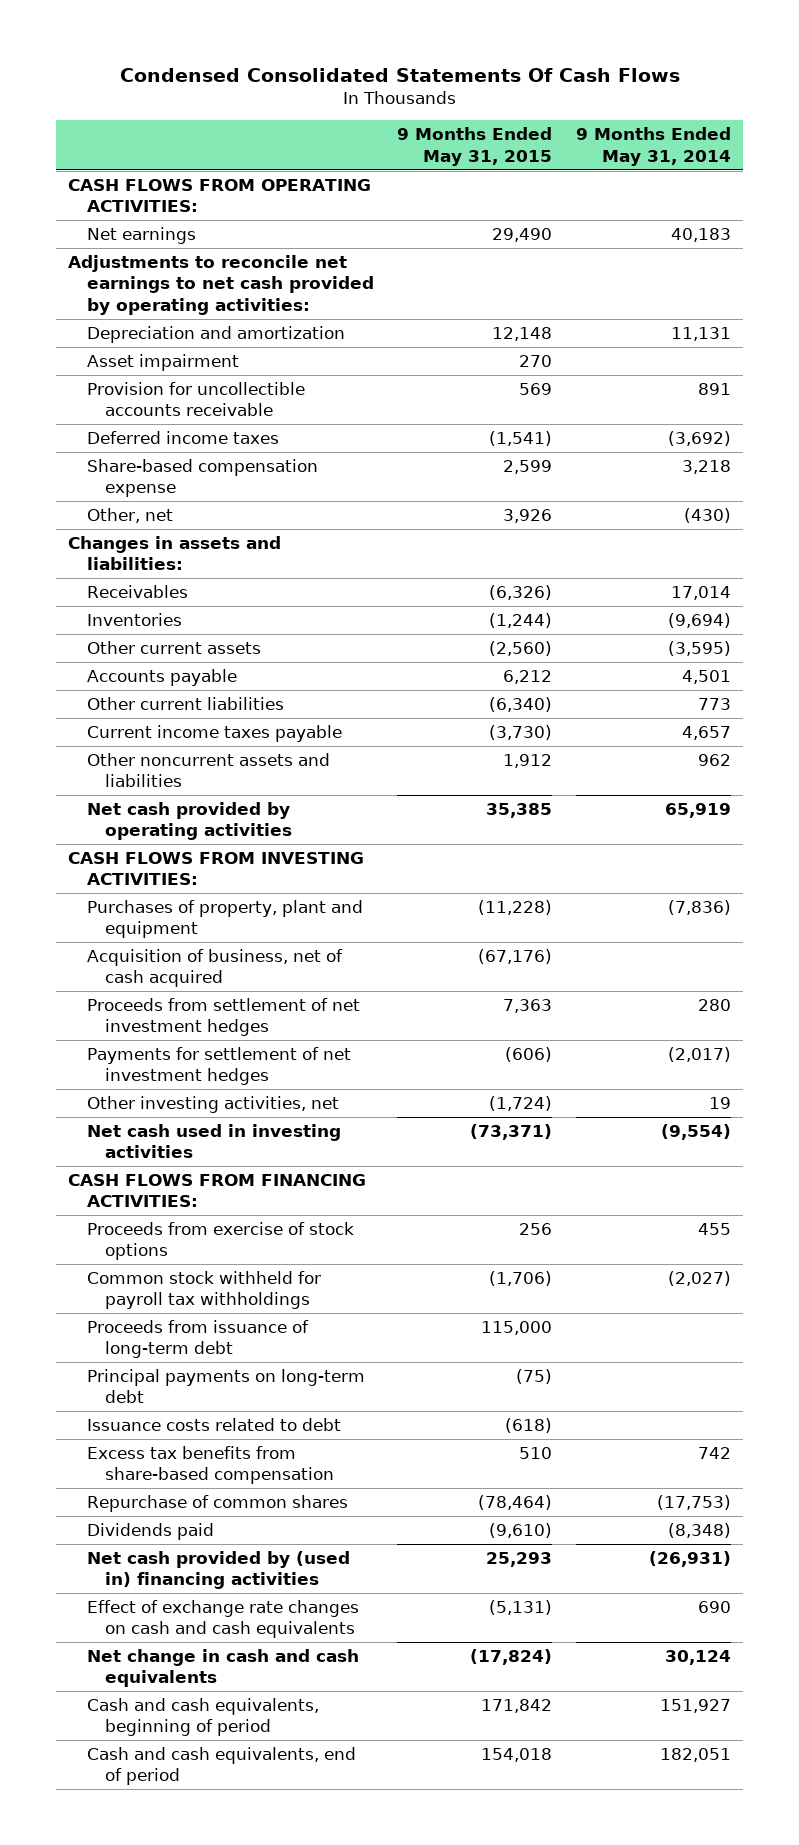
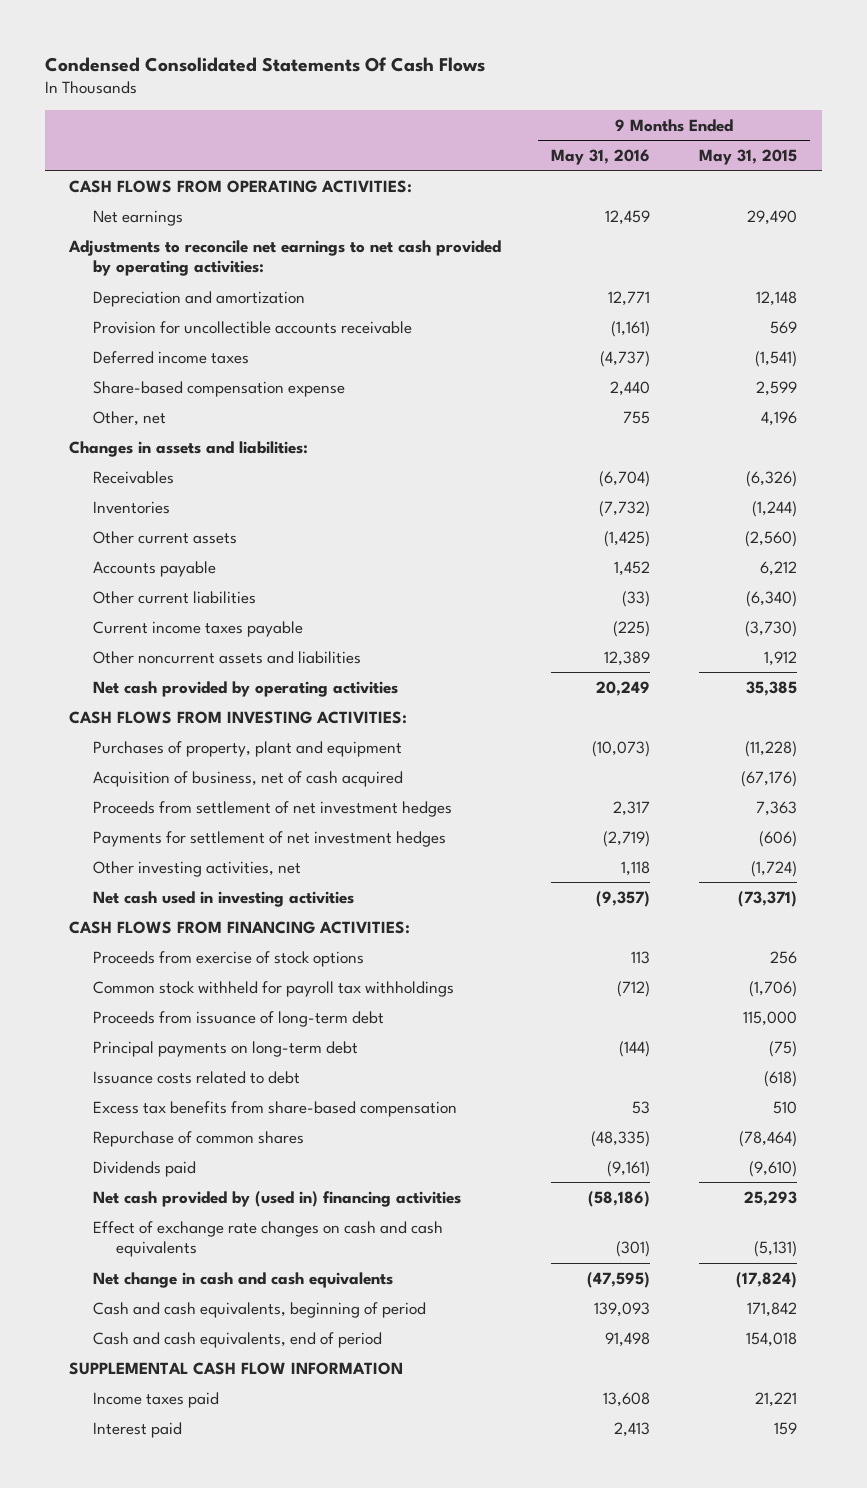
- | 9 Months Ended May 31, 2015 | 9 Months Ended May 31, 2014
+ | 9 Months Ended May 31, 2016 | 9 Months Ended May 31, 2015
- Asset impairment | 270 |
- Other, net | 3,926 | (430)
+ Other, net | 755 | 4,196
+ SUPPLEMENTAL CASH FLOW INFORMATION
+ Income taxes paid | 13,608 | 21,221
+ Interest paid | 2,413 | 159

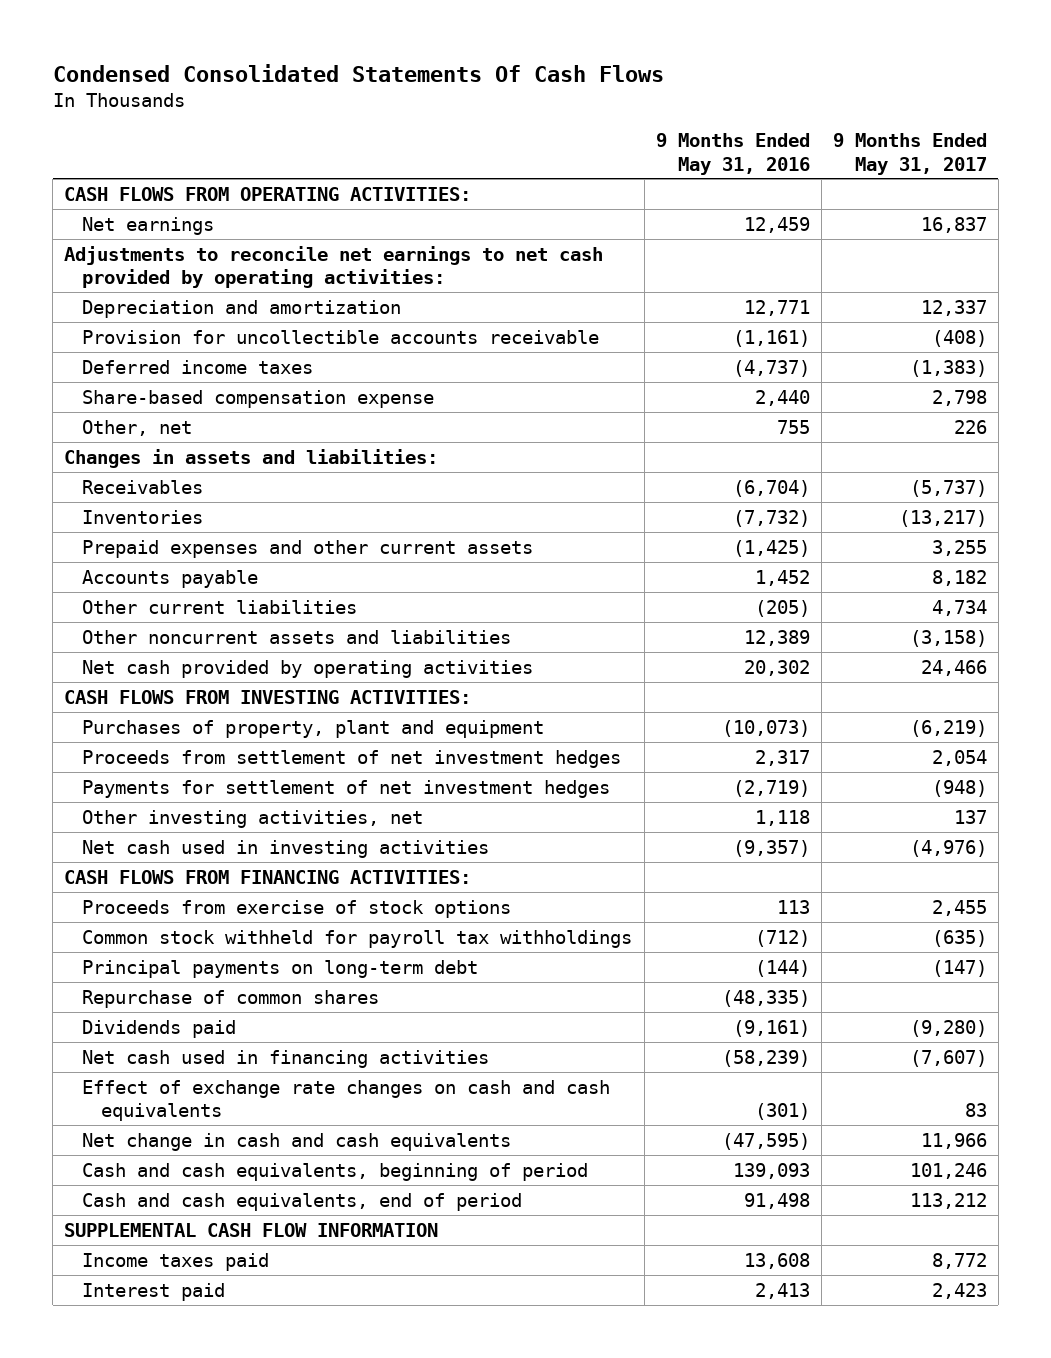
- | 9 Months Ended May 31, 2016 | 9 Months Ended May 31, 2015
+ | 9 Months Ended May 31, 2016 | 9 Months Ended May 31, 2017
- Other current assets | (1,425) | (2,560)
+ Prepaid expenses and other current assets | (1,425) | 3,255
- Other current liabilities | (33) | (6,340)
- Current income taxes payable | (225) | (3,730)
+ Other current liabilities | (205) | 4,734
- Net cash provided by operating activities | 20,249 | 35,385
+ Net cash provided by operating activities | 20,302 | 24,466
- Acquisition of business, net of cash acquired | | (67,176)
- Proceeds from issuance of long-term debt | | 115,000
- Issuance costs related to debt | | (618)
- Excess tax benefits from share-based compensation | 53 | 510
- Net cash provided by (used in) financing activities | (58,186) | 25,293
+ Net cash used in financing activities | (58,239) | (7,607)

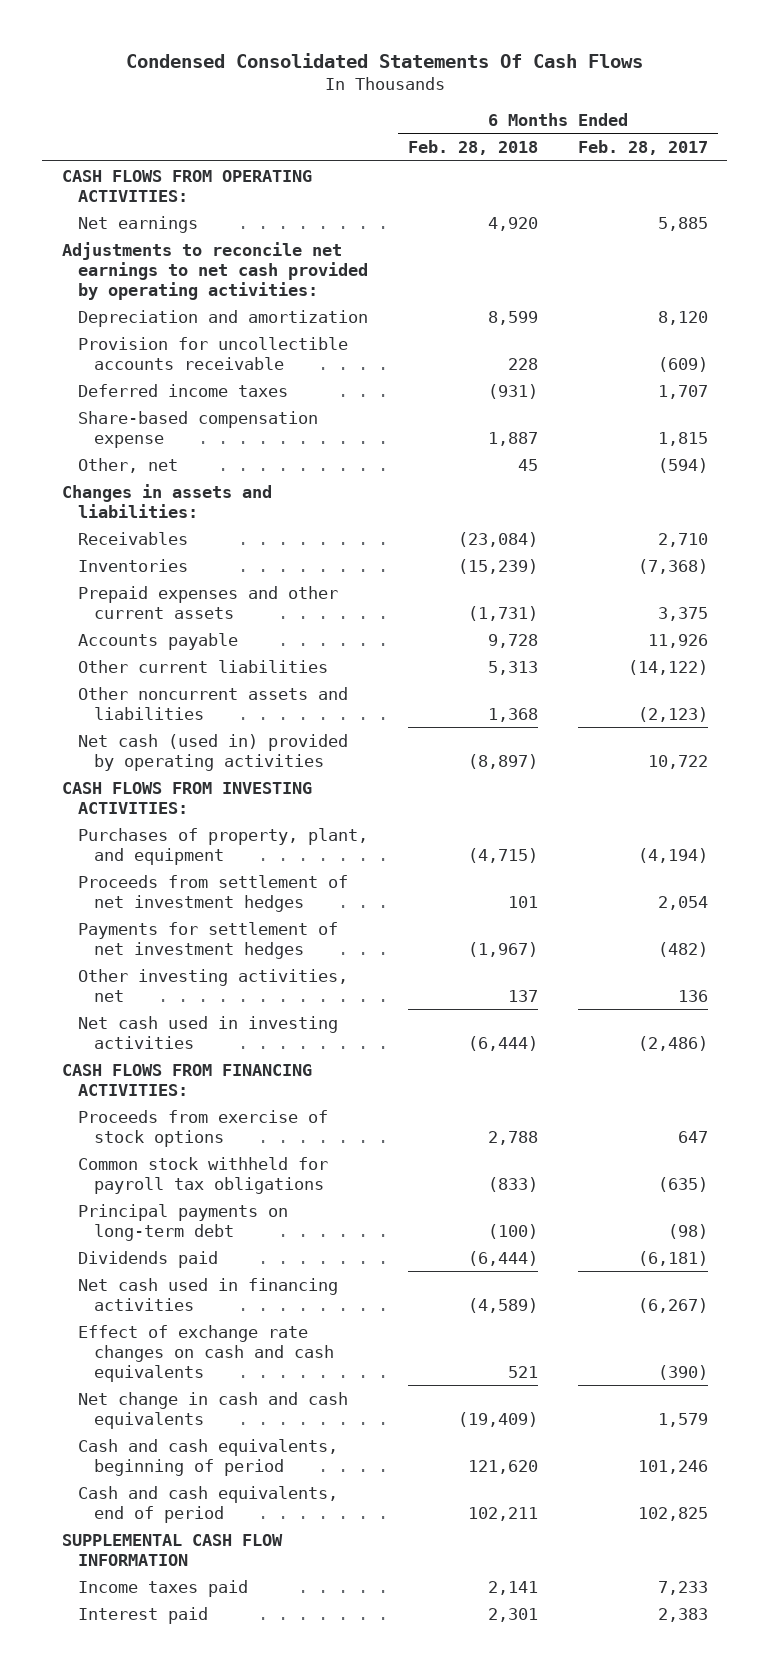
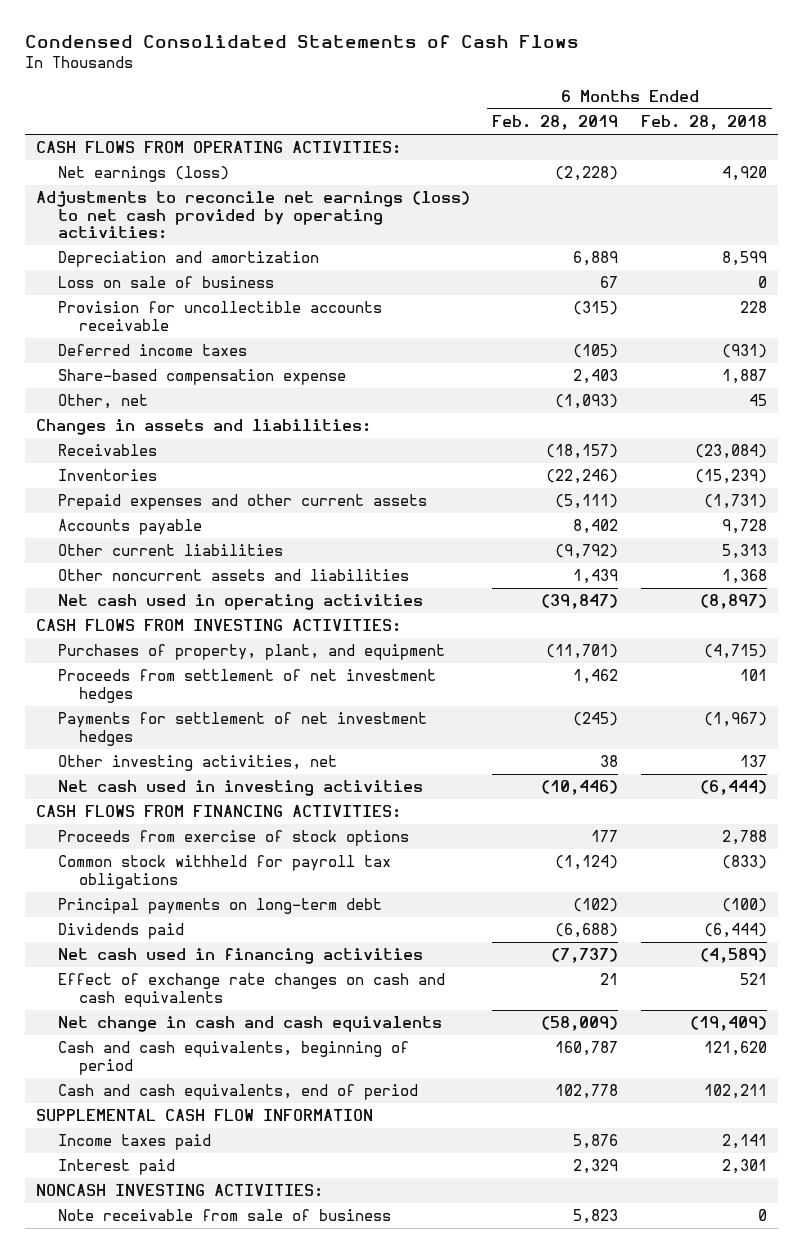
- Condensed Consolidated Statements Of Cash Flows
+ Condensed Consolidated Statements of Cash Flows
- | 6 Months Ended Feb. 28, 2018 | 6 Months Ended Feb. 28, 2017
+ | 6 Months Ended Feb. 28, 2019 | 6 Months Ended Feb. 28, 2018
- Net earnings | 4,920 | 5,885
- Adjustments to reconcile net earnings to net cash provided by operating activities:
+ Net earnings (loss) | (2,228) | 4,920
+ Adjustments to reconcile net earnings (loss) to net cash provided by operating activities:
+ Loss on sale of business | 67 | 0
- Net cash (used in) provided by operating activities | (8,897) | 10,722
+ Net cash used in operating activities | (39,847) | (8,897)
+ NONCASH INVESTING ACTIVITIES:
+ Note receivable from sale of business | 5,823 | 0

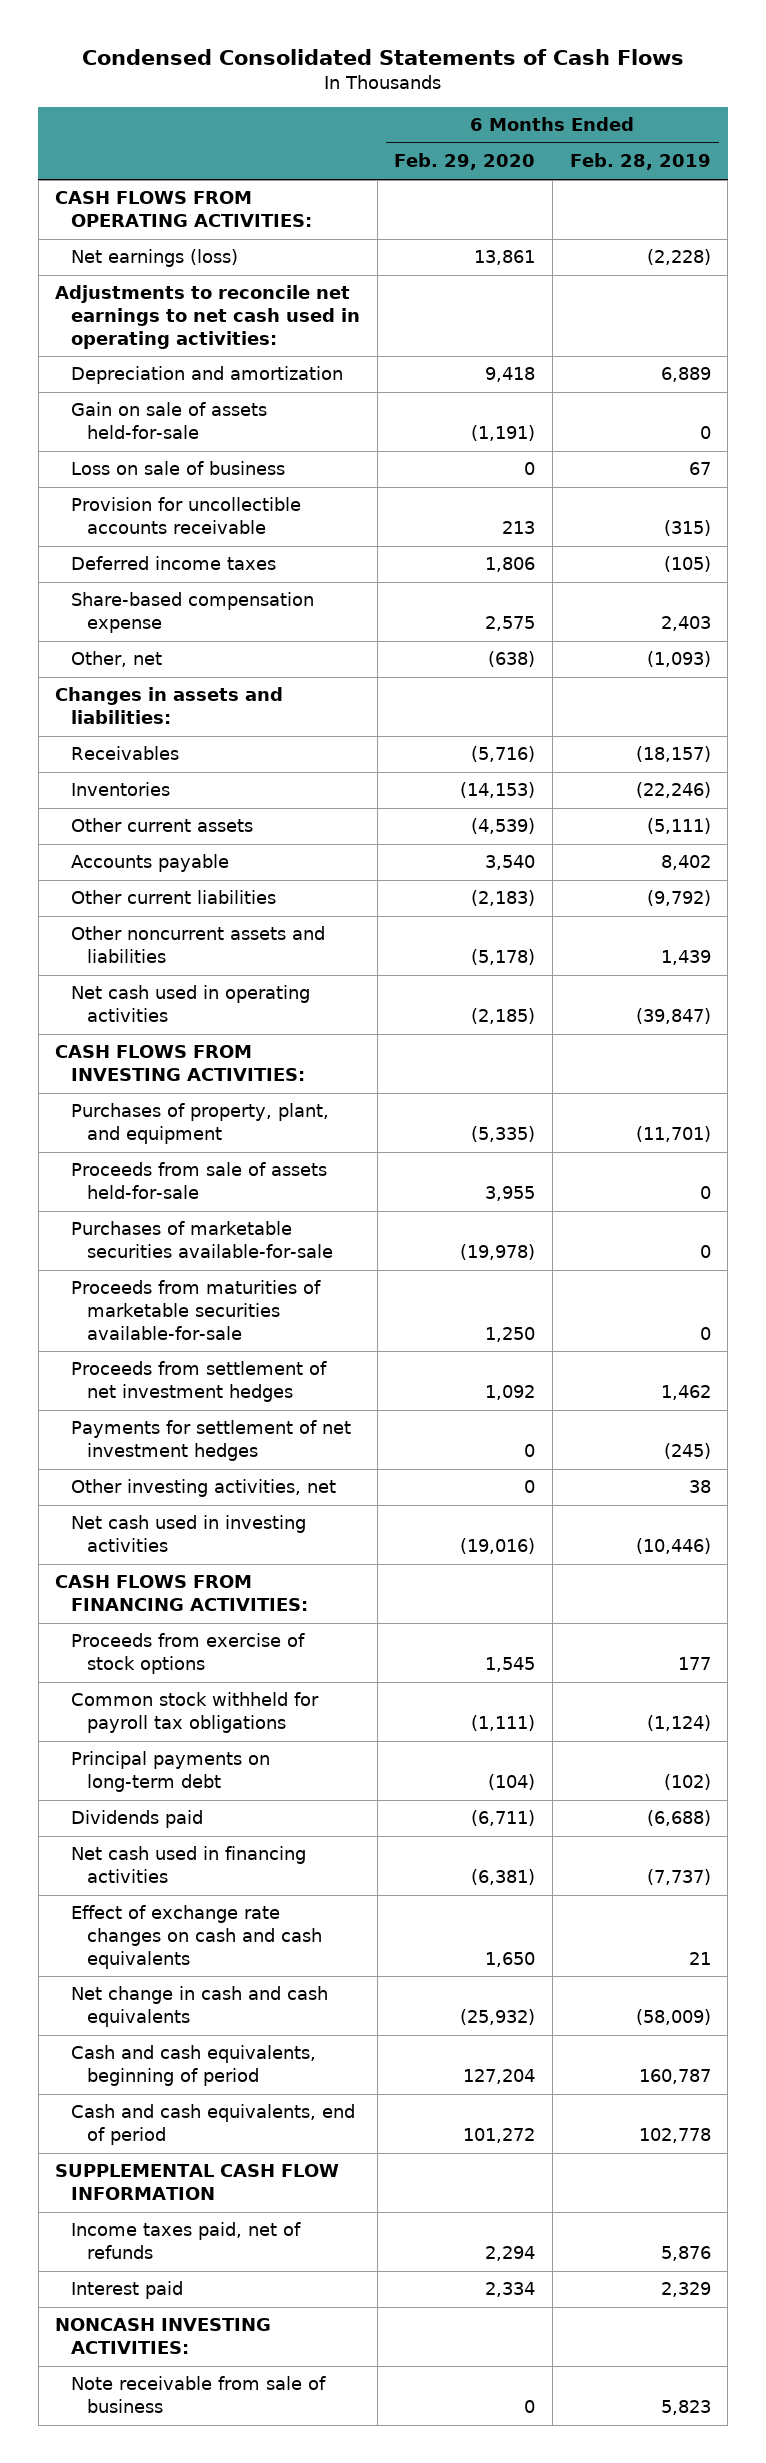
- | 6 Months Ended Feb. 28, 2019 | 6 Months Ended Feb. 28, 2018
+ | 6 Months Ended Feb. 29, 2020 | 6 Months Ended Feb. 28, 2019
- Adjustments to reconcile net earnings (loss) to net cash provided by operating activities:
+ Adjustments to reconcile net earnings to net cash used in operating activities:
+ Gain on sale of assets held-for-sale | (1,191) | 0
- Prepaid expenses and other current assets | (5,111) | (1,731)
+ Other current assets | (4,539) | (5,111)
+ Proceeds from sale of assets held-for-sale | 3,955 | 0
+ Purchases of marketable securities available-for-sale | (19,978) | 0
+ Proceeds from maturities of marketable securities available-for-sale | 1,250 | 0
- Income taxes paid | 5,876 | 2,141
+ Income taxes paid, net of refunds | 2,294 | 5,876

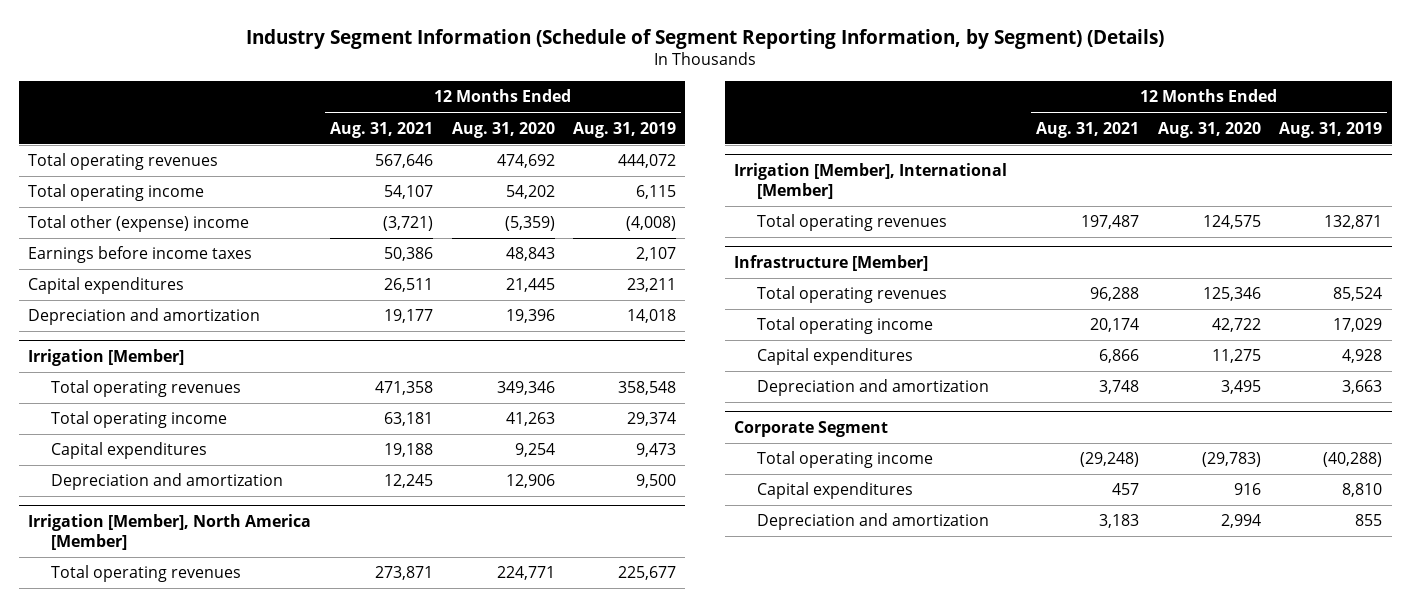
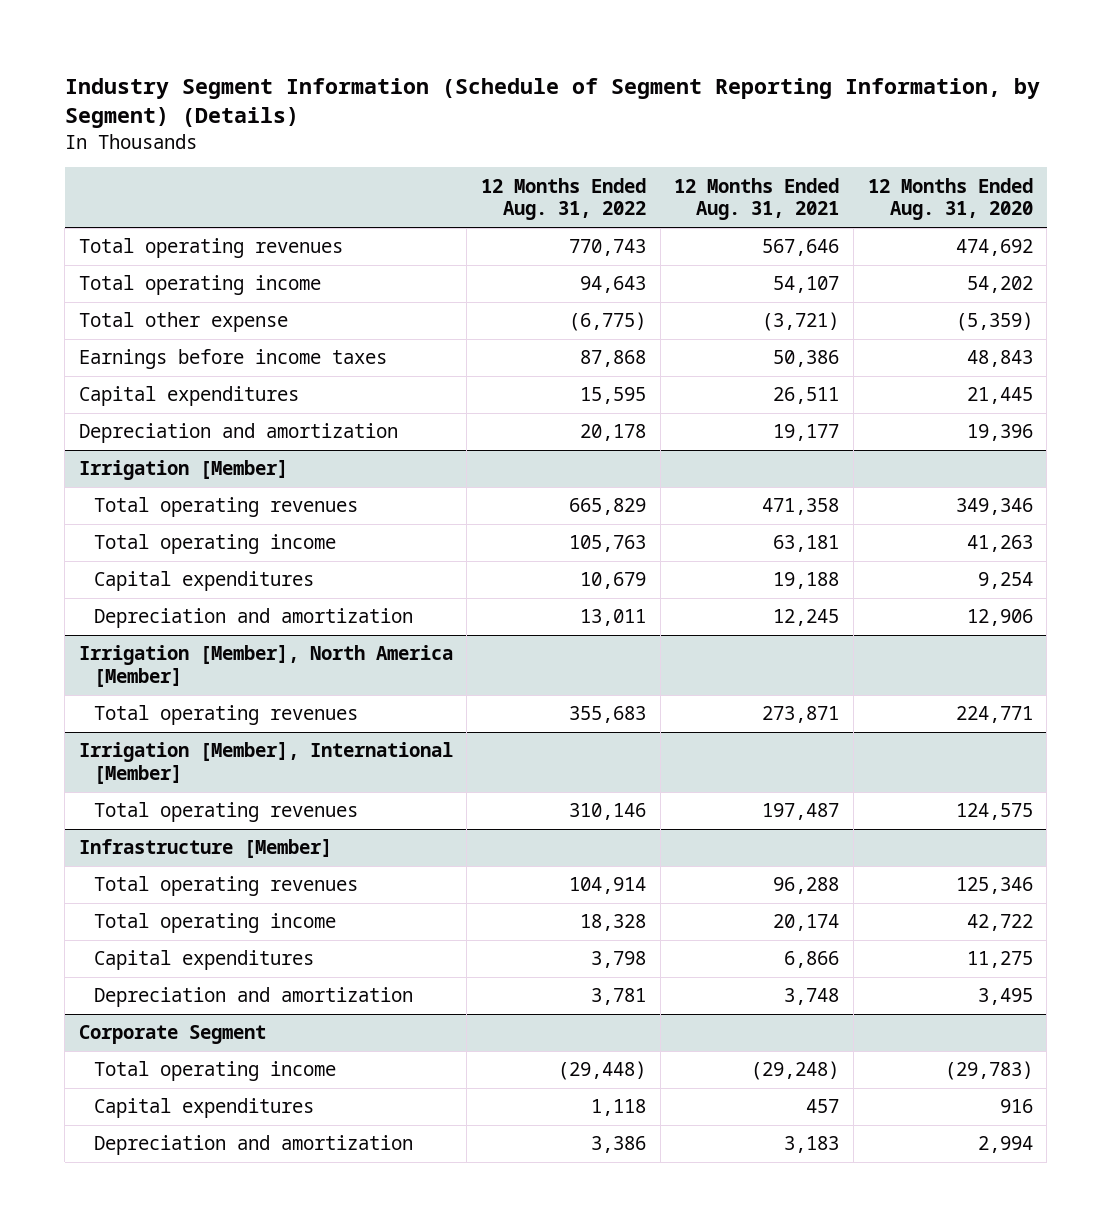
- | 12 Months Ended Aug. 31, 2021 | 12 Months Ended Aug. 31, 2020 | 12 Months Ended Aug. 31, 2019
+ | 12 Months Ended Aug. 31, 2022 | 12 Months Ended Aug. 31, 2021 | 12 Months Ended Aug. 31, 2020
- Total other (expense) income | (3,721) | (5,359) | (4,008)
+ Total other expense | (6,775) | (3,721) | (5,359)

